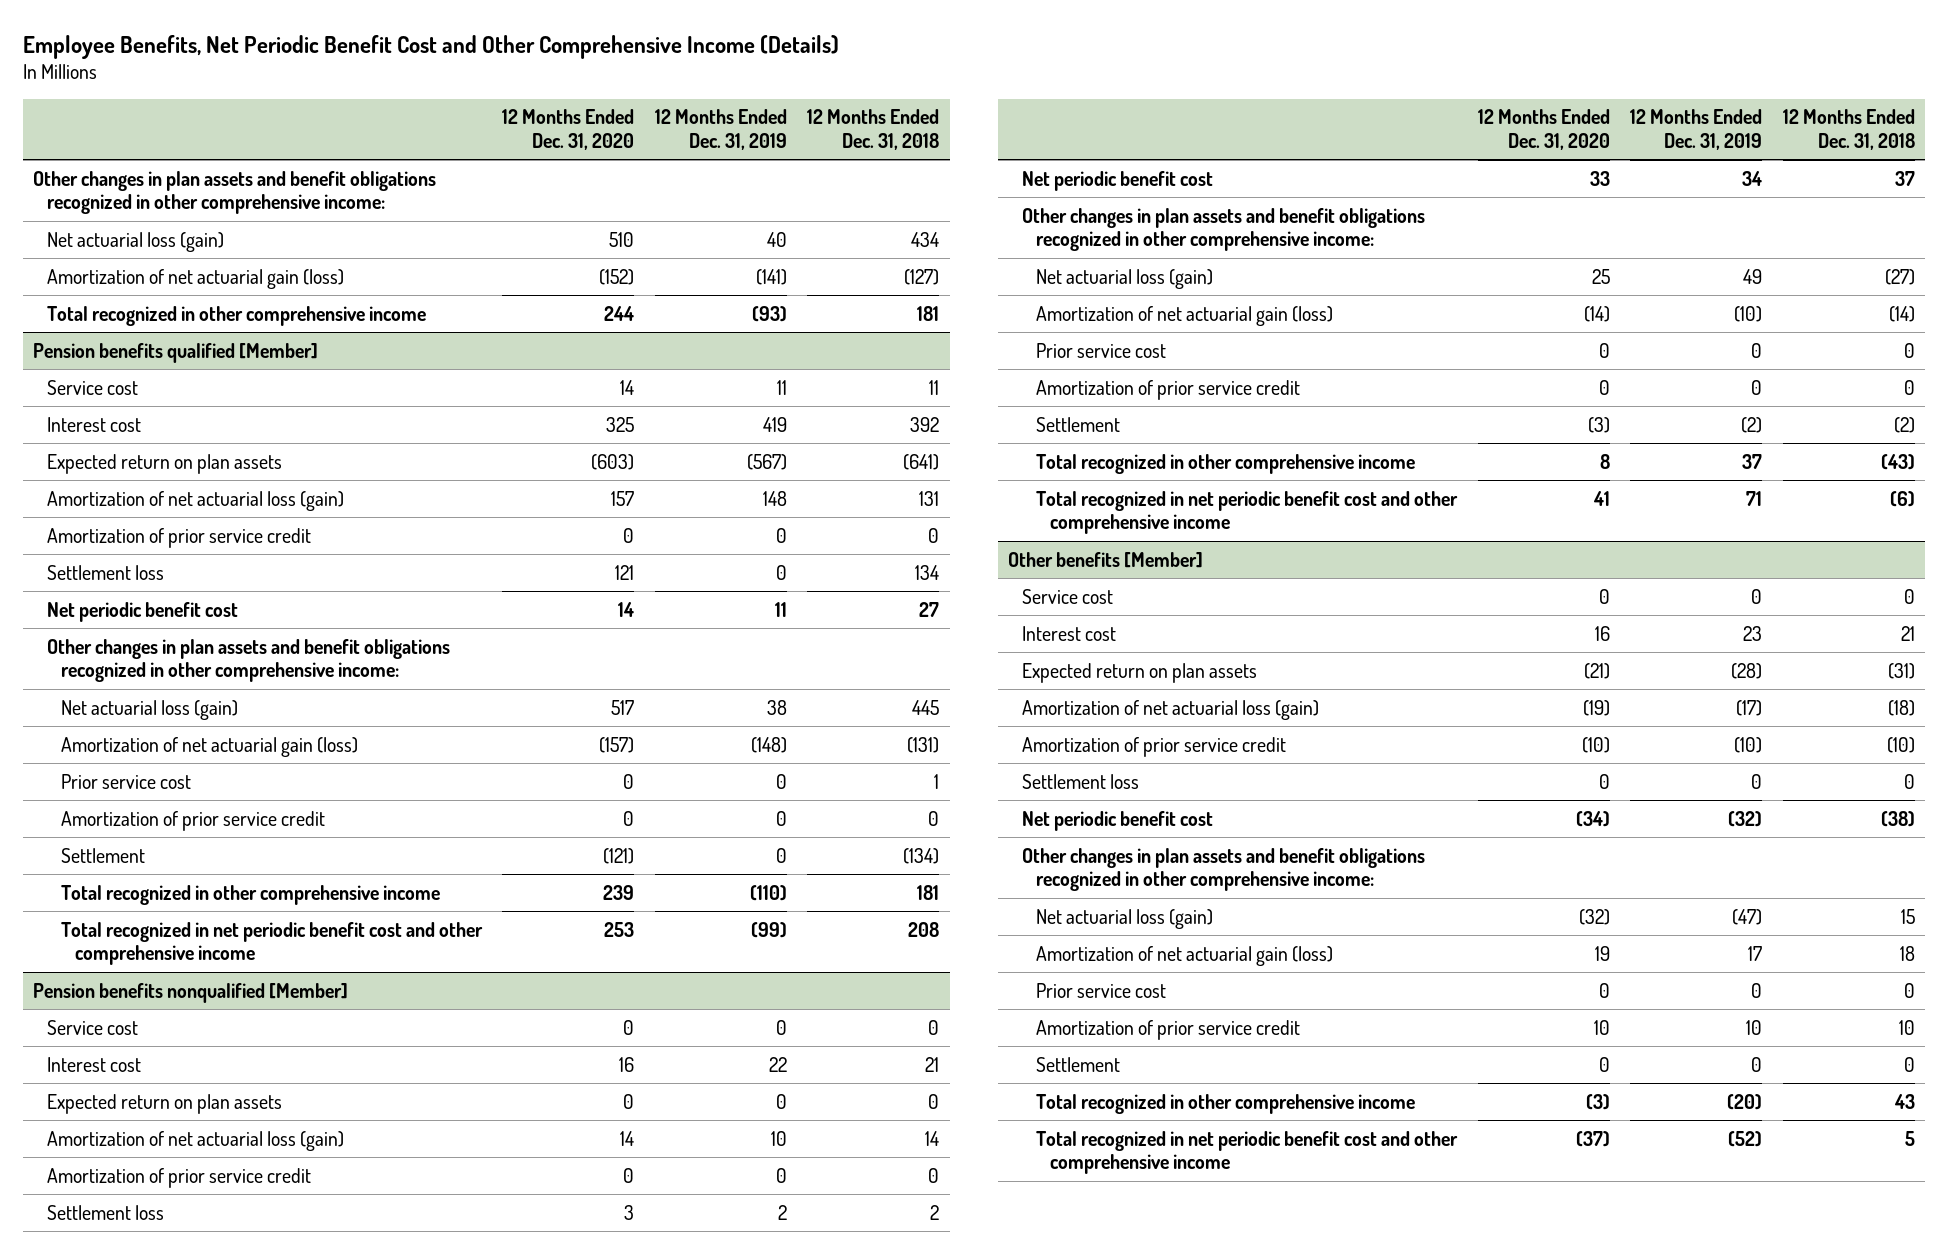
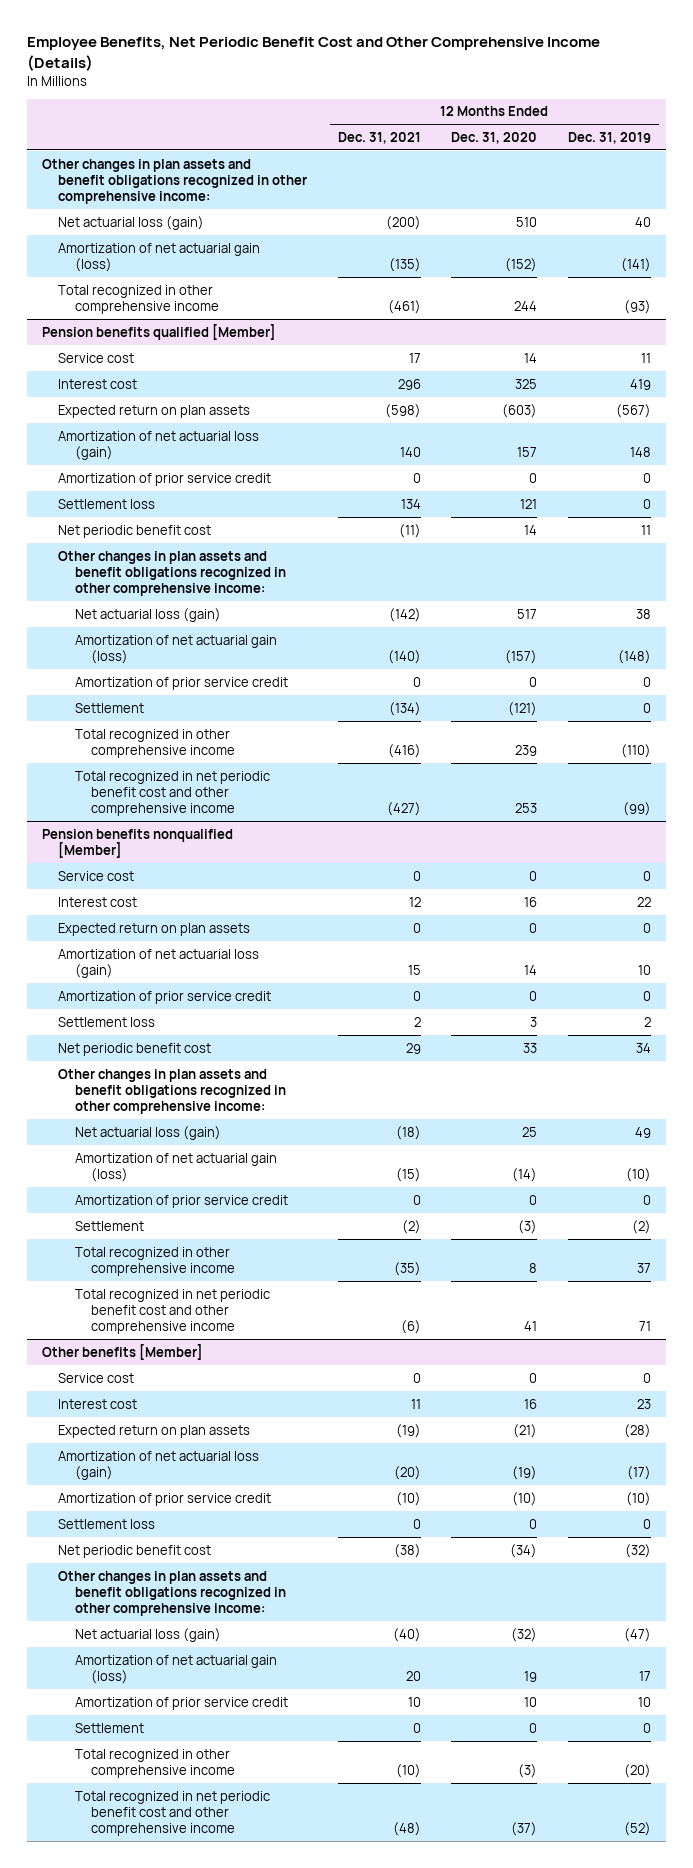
- | 12 Months Ended Dec. 31, 2020 | 12 Months Ended Dec. 31, 2019 | 12 Months Ended Dec. 31, 2018
+ | 12 Months Ended Dec. 31, 2021 | 12 Months Ended Dec. 31, 2020 | 12 Months Ended Dec. 31, 2019
@ Pension benefits qualified [Member]
- Prior service cost | 0 | 0 | 1
@ Pension benefits nonqualified [Member]
- Prior service cost | 0 | 0 | 0
@ Other benefits [Member]
- Prior service cost | 0 | 0 | 0

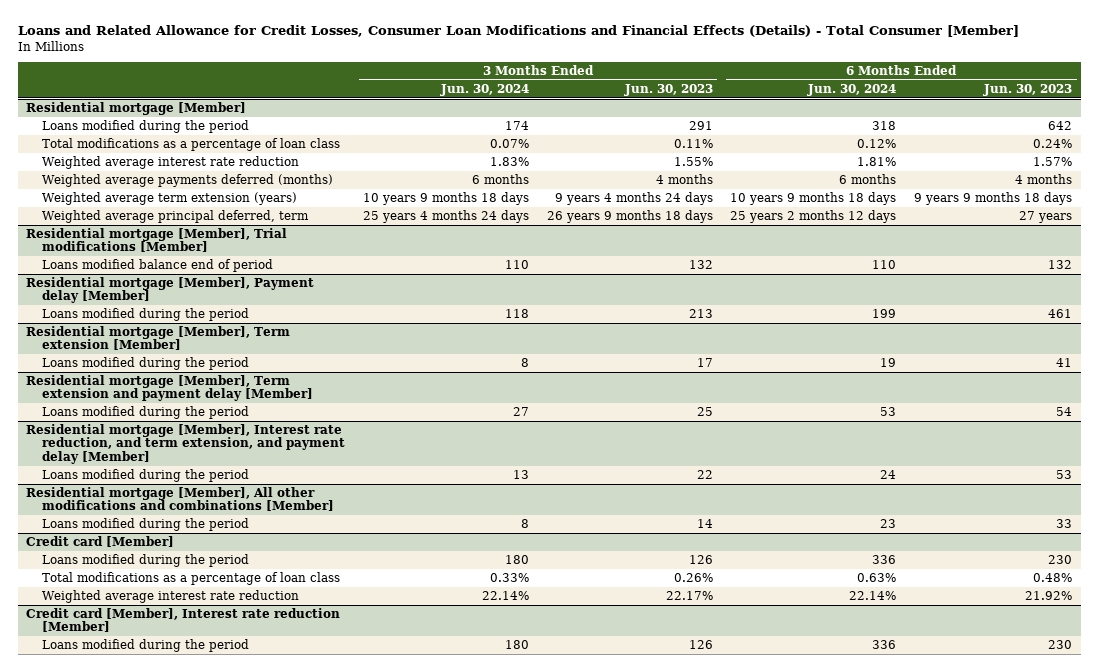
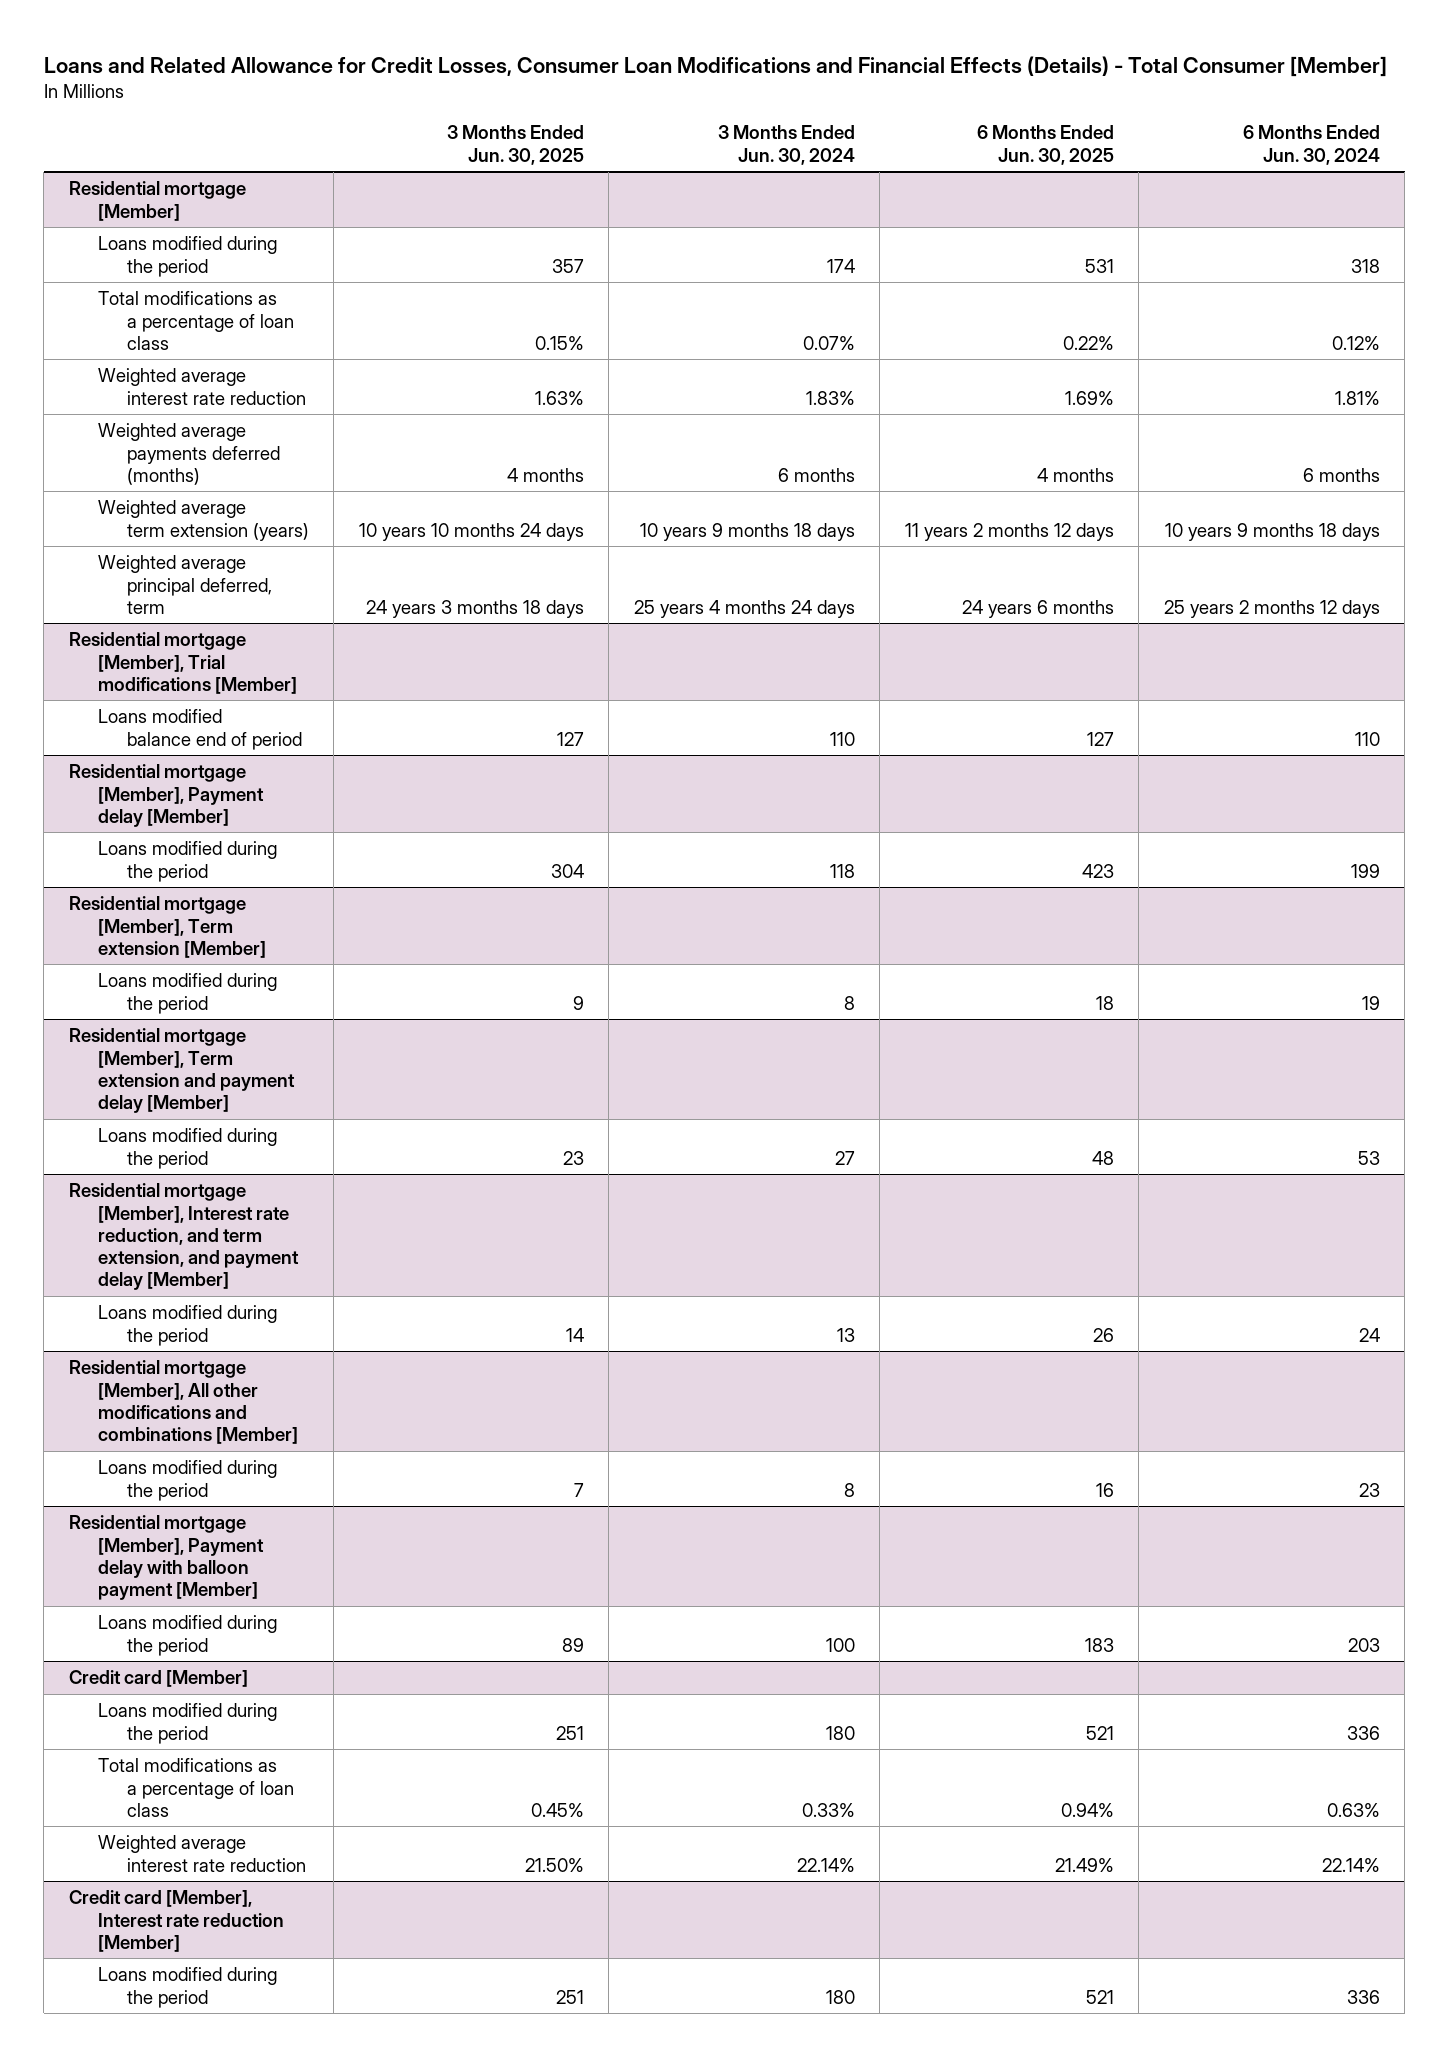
- | 3 Months Ended Jun. 30, 2024 | 3 Months Ended Jun. 30, 2023 | 6 Months Ended Jun. 30, 2024 | 6 Months Ended Jun. 30, 2023
+ | 3 Months Ended Jun. 30, 2025 | 3 Months Ended Jun. 30, 2024 | 6 Months Ended Jun. 30, 2025 | 6 Months Ended Jun. 30, 2024
+ Residential mortgage [Member], Payment delay with balloon payment [Member]
+ Loans modified during the period | 89 | 100 | 183 | 203

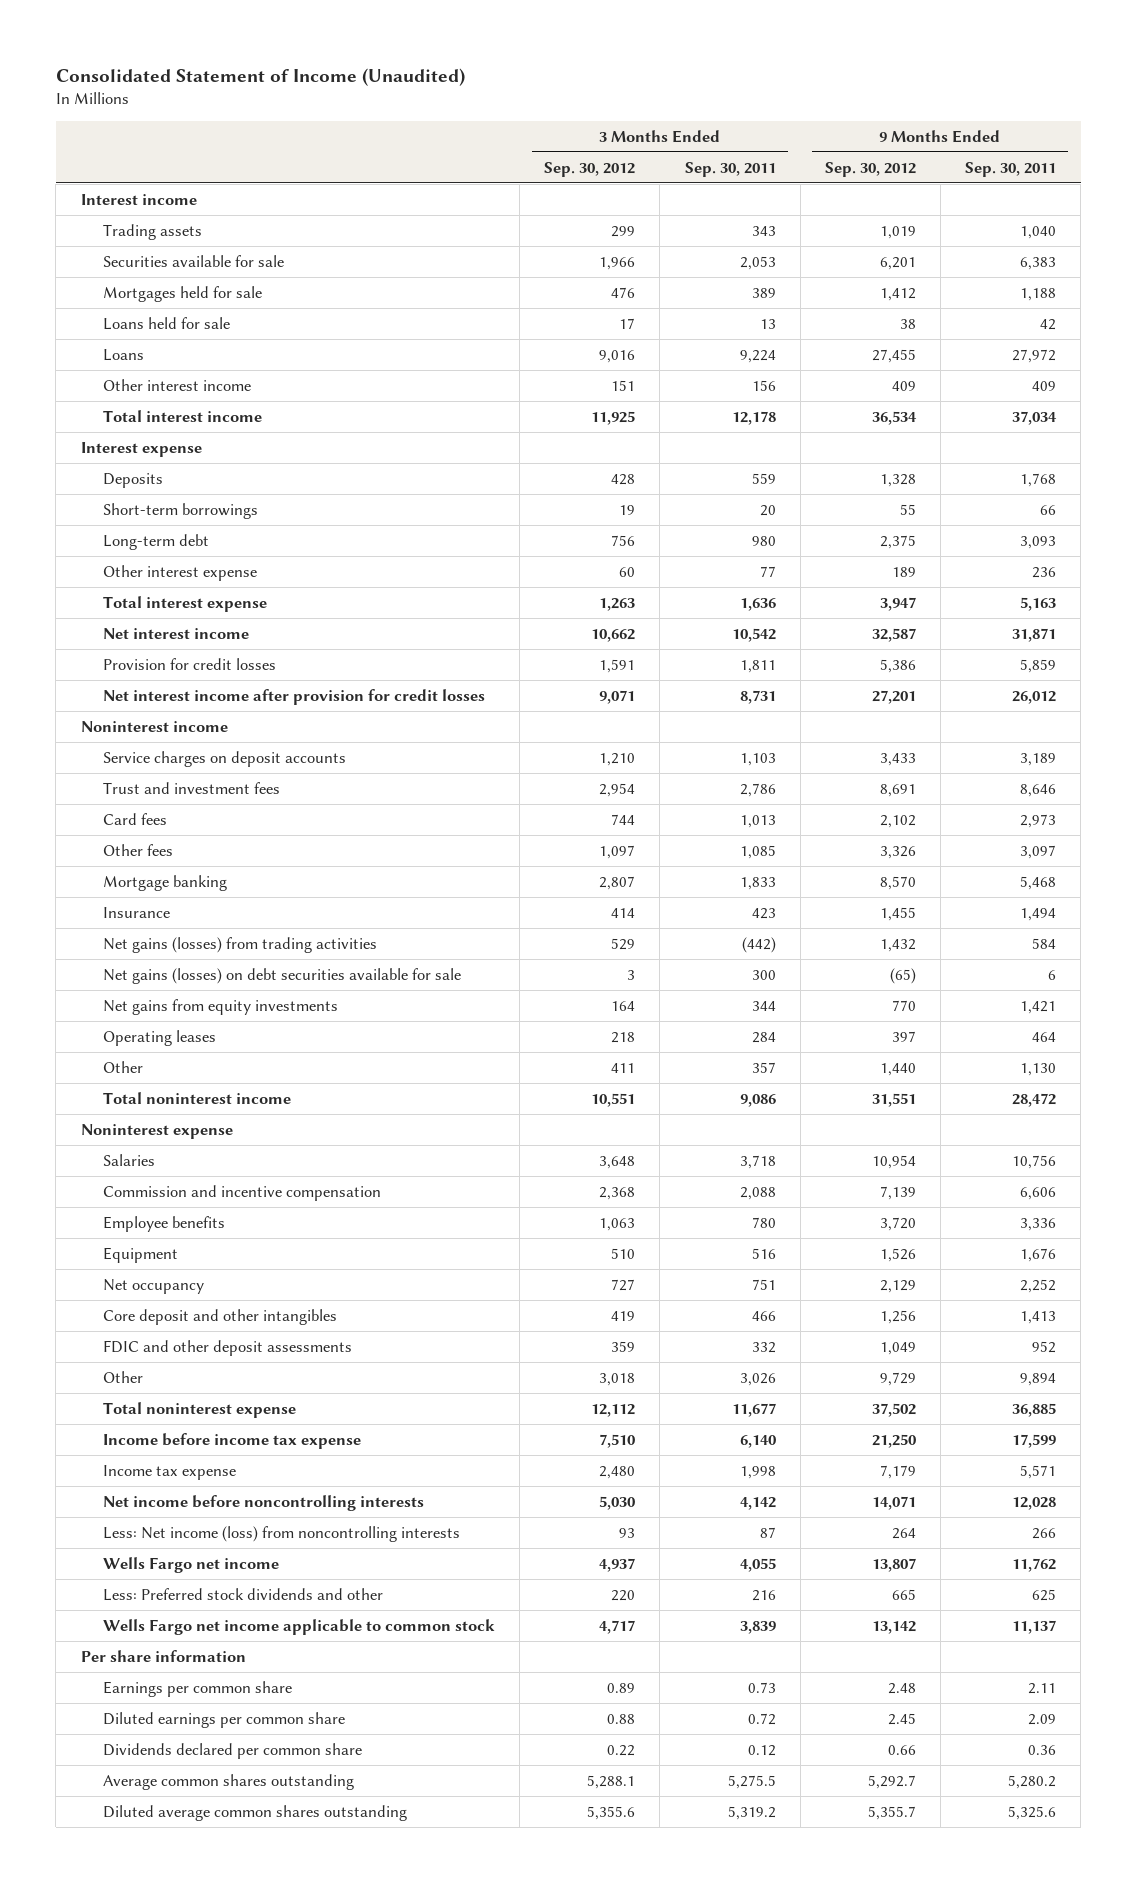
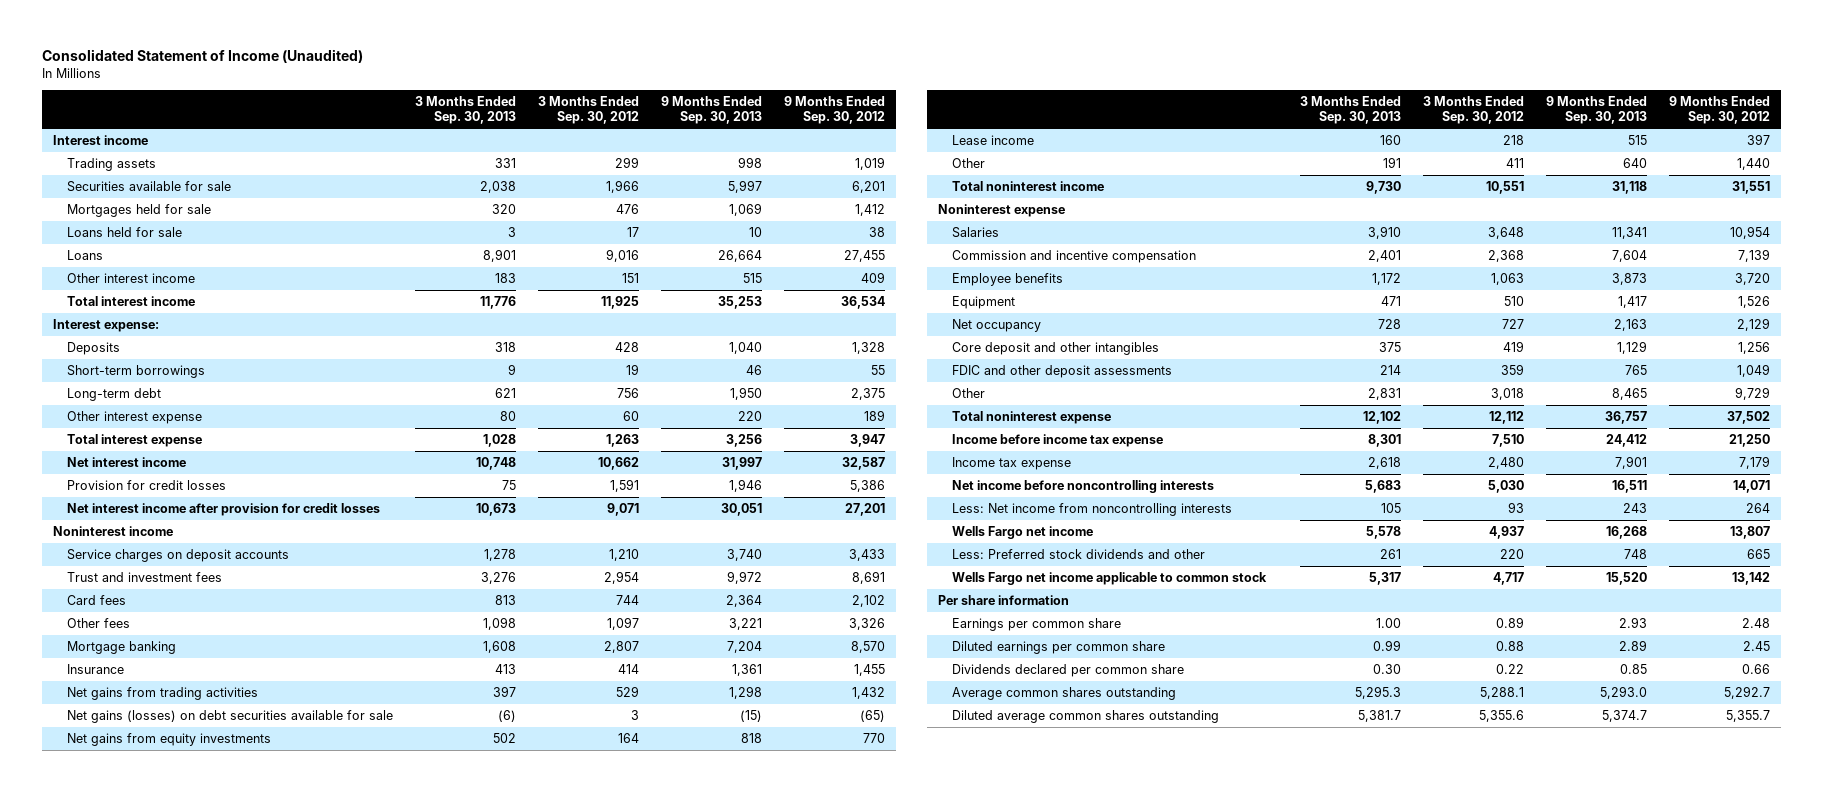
- | 3 Months Ended Sep. 30, 2012 | 3 Months Ended Sep. 30, 2011 | 9 Months Ended Sep. 30, 2012 | 9 Months Ended Sep. 30, 2011
+ | 3 Months Ended Sep. 30, 2013 | 3 Months Ended Sep. 30, 2012 | 9 Months Ended Sep. 30, 2013 | 9 Months Ended Sep. 30, 2012
- Interest expense
+ Interest expense:
- Net gains (losses) from trading activities | 529 | (442) | 1,432 | 584
+ Net gains from trading activities | 397 | 529 | 1,298 | 1,432
- Operating leases | 218 | 284 | 397 | 464
+ Lease income | 160 | 218 | 515 | 397
- Less: Net income (loss) from noncontrolling interests | 93 | 87 | 264 | 266
+ Less: Net income from noncontrolling interests | 105 | 93 | 243 | 264

